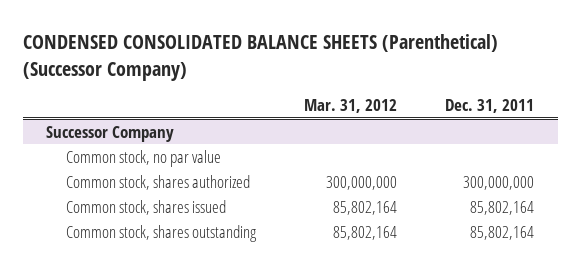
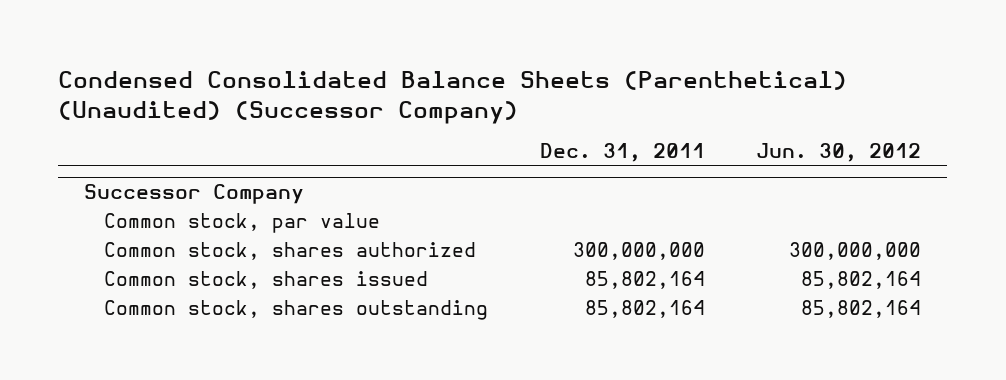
- CONDENSED CONSOLIDATED BALANCE SHEETS (Parenthetical) (Successor Company)
+ Condensed Consolidated Balance Sheets (Parenthetical) (Unaudited) (Successor Company)
- | Mar. 31, 2012 | Dec. 31, 2011
+ | Dec. 31, 2011 | Jun. 30, 2012
@ Successor Company
- Common stock, no par value
+ Common stock, par value

